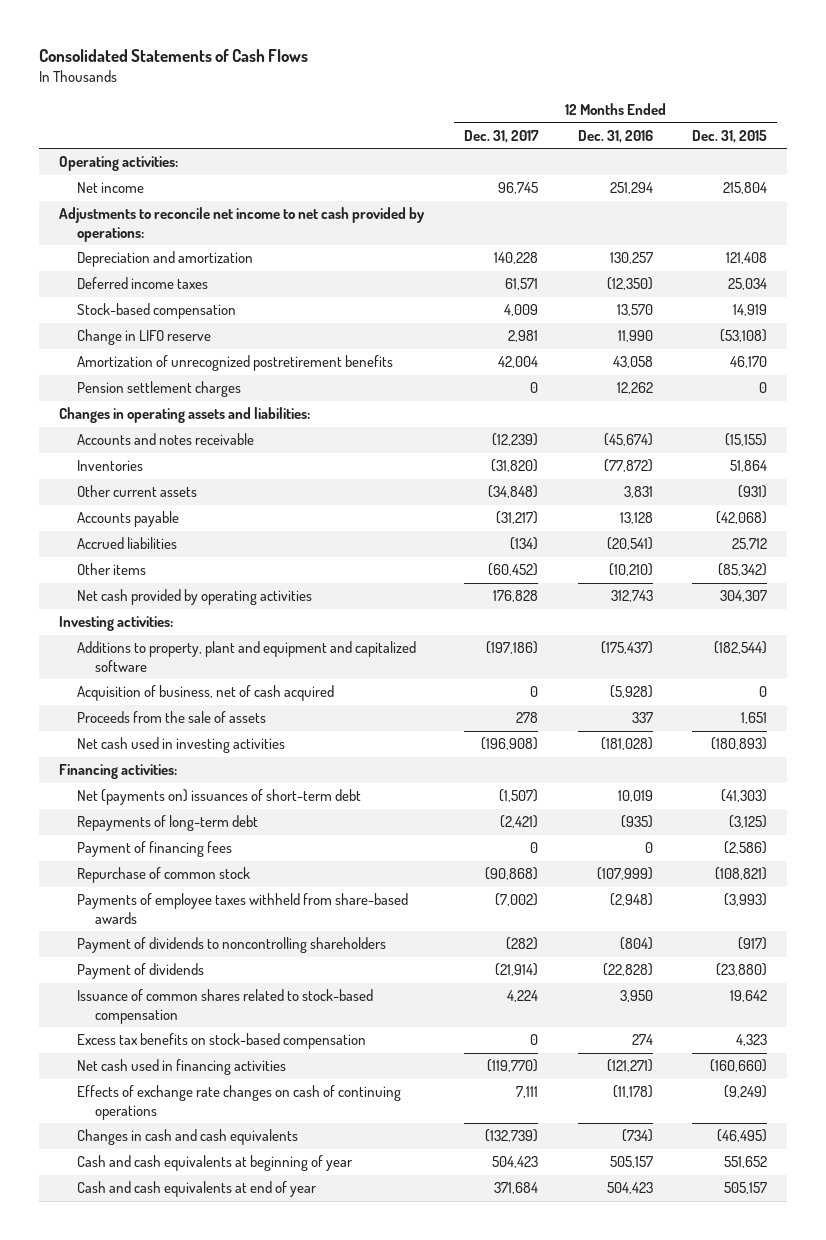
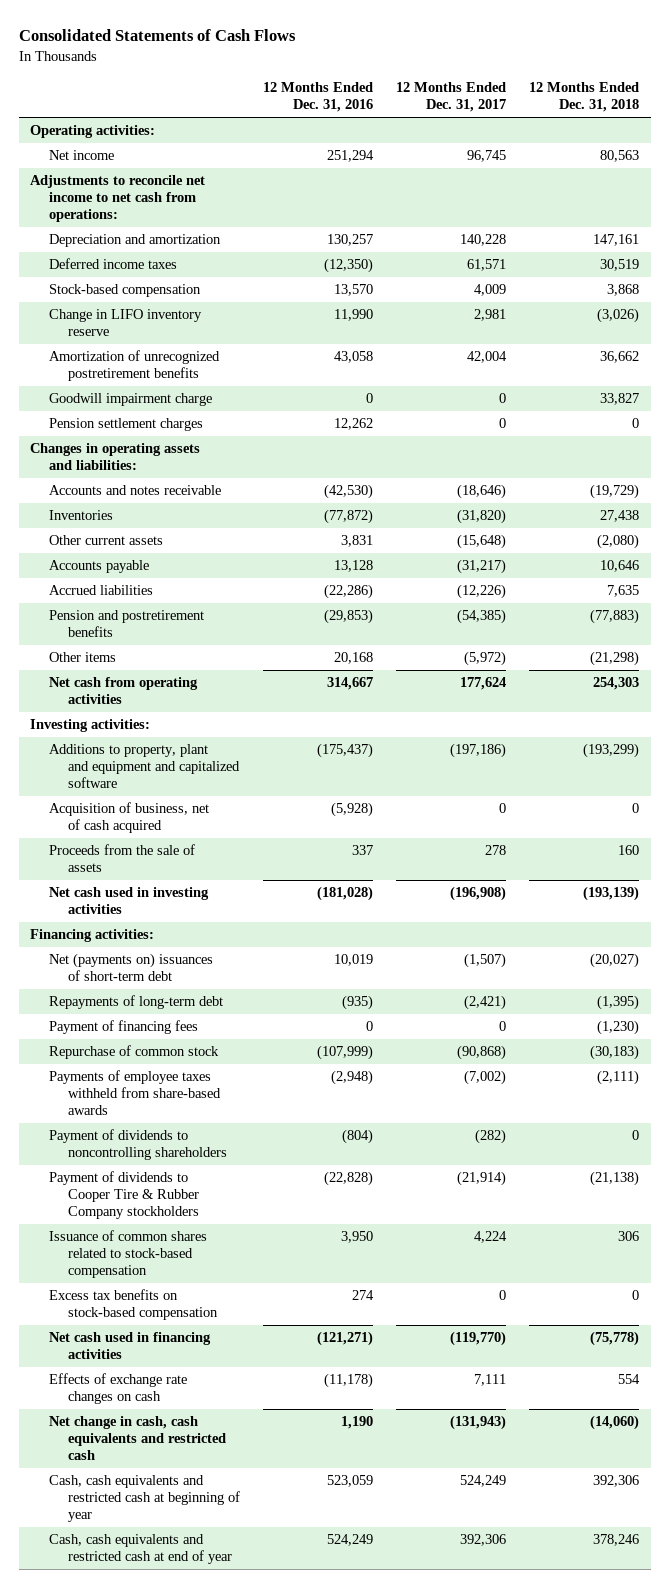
- | 12 Months Ended Dec. 31, 2017 | 12 Months Ended Dec. 31, 2016 | 12 Months Ended Dec. 31, 2015
+ | 12 Months Ended Dec. 31, 2016 | 12 Months Ended Dec. 31, 2017 | 12 Months Ended Dec. 31, 2018
- Adjustments to reconcile net income to net cash provided by operations:
+ Adjustments to reconcile net income to net cash from operations:
- Change in LIFO reserve | 2,981 | 11,990 | (53,108)
+ Change in LIFO inventory reserve | 11,990 | 2,981 | (3,026)
+ Goodwill impairment charge | 0 | 0 | 33,827
- Accounts and notes receivable | (12,239) | (45,674) | (15,155)
+ Accounts and notes receivable | (42,530) | (18,646) | (19,729)
- Other current assets | (34,848) | 3,831 | (931)
+ Other current assets | 3,831 | (15,648) | (2,080)
- Accrued liabilities | (134) | (20,541) | 25,712
- Other items | (60,452) | (10,210) | (85,342)
- Net cash provided by operating activities | 176,828 | 312,743 | 304,307
+ Accrued liabilities | (22,286) | (12,226) | 7,635
+ Pension and postretirement benefits | (29,853) | (54,385) | (77,883)
+ Other items | 20,168 | (5,972) | (21,298)
+ Net cash from operating activities | 314,667 | 177,624 | 254,303
- Payment of dividends | (21,914) | (22,828) | (23,880)
+ Payment of dividends to Cooper Tire & Rubber Company stockholders | (22,828) | (21,914) | (21,138)
- Effects of exchange rate changes on cash of continuing operations | 7,111 | (11,178) | (9,249)
- Changes in cash and cash equivalents | (132,739) | (734) | (46,495)
- Cash and cash equivalents at beginning of year | 504,423 | 505,157 | 551,652
- Cash and cash equivalents at end of year | 371,684 | 504,423 | 505,157
+ Effects of exchange rate changes on cash | (11,178) | 7,111 | 554
+ Net change in cash, cash equivalents and restricted cash | 1,190 | (131,943) | (14,060)
+ Cash, cash equivalents and restricted cash at beginning of year | 523,059 | 524,249 | 392,306
+ Cash, cash equivalents and restricted cash at end of year | 524,249 | 392,306 | 378,246

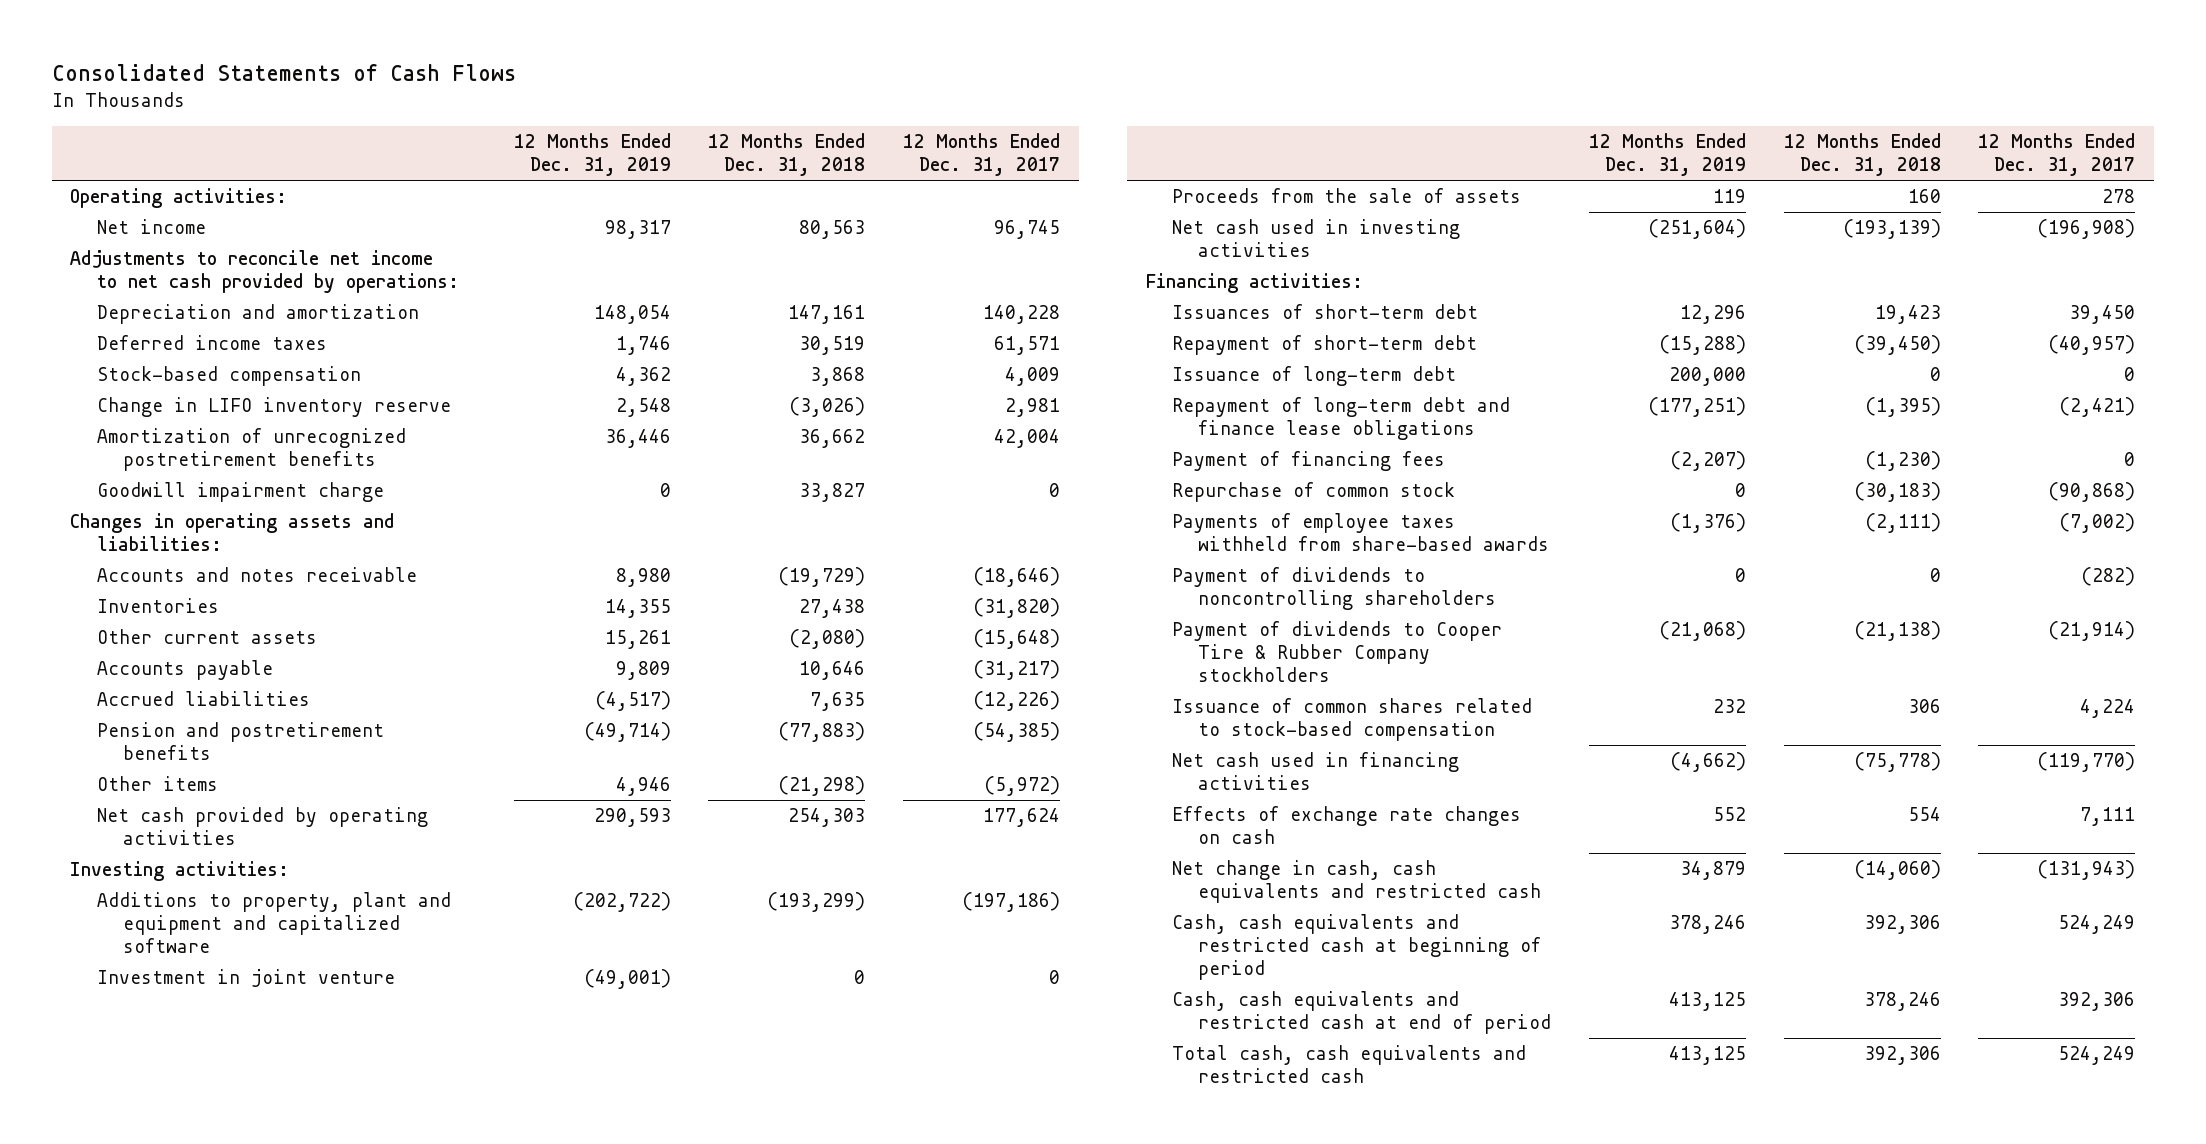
- | 12 Months Ended Dec. 31, 2016 | 12 Months Ended Dec. 31, 2017 | 12 Months Ended Dec. 31, 2018
+ | 12 Months Ended Dec. 31, 2019 | 12 Months Ended Dec. 31, 2018 | 12 Months Ended Dec. 31, 2017
- Adjustments to reconcile net income to net cash from operations:
+ Adjustments to reconcile net income to net cash provided by operations:
- Pension settlement charges | 12,262 | 0 | 0
- Net cash from operating activities | 314,667 | 177,624 | 254,303
+ Net cash provided by operating activities | 290,593 | 254,303 | 177,624
- Acquisition of business, net of cash acquired | (5,928) | 0 | 0
+ Investment in joint venture | (49,001) | 0 | 0
- Net (payments on) issuances of short-term debt | 10,019 | (1,507) | (20,027)
- Repayments of long-term debt | (935) | (2,421) | (1,395)
+ Issuances of short-term debt | 12,296 | 19,423 | 39,450
+ Repayment of short-term debt | (15,288) | (39,450) | (40,957)
+ Issuance of long-term debt | 200,000 | 0 | 0
+ Repayment of long-term debt and finance lease obligations | (177,251) | (1,395) | (2,421)
- Excess tax benefits on stock-based compensation | 274 | 0 | 0
- Cash, cash equivalents and restricted cash at beginning of year | 523,059 | 524,249 | 392,306
- Cash, cash equivalents and restricted cash at end of year | 524,249 | 392,306 | 378,246
+ Cash, cash equivalents and restricted cash at beginning of period | 378,246 | 392,306 | 524,249
+ Cash, cash equivalents and restricted cash at end of period | 413,125 | 378,246 | 392,306
+ Total cash, cash equivalents and restricted cash | 413,125 | 392,306 | 524,249

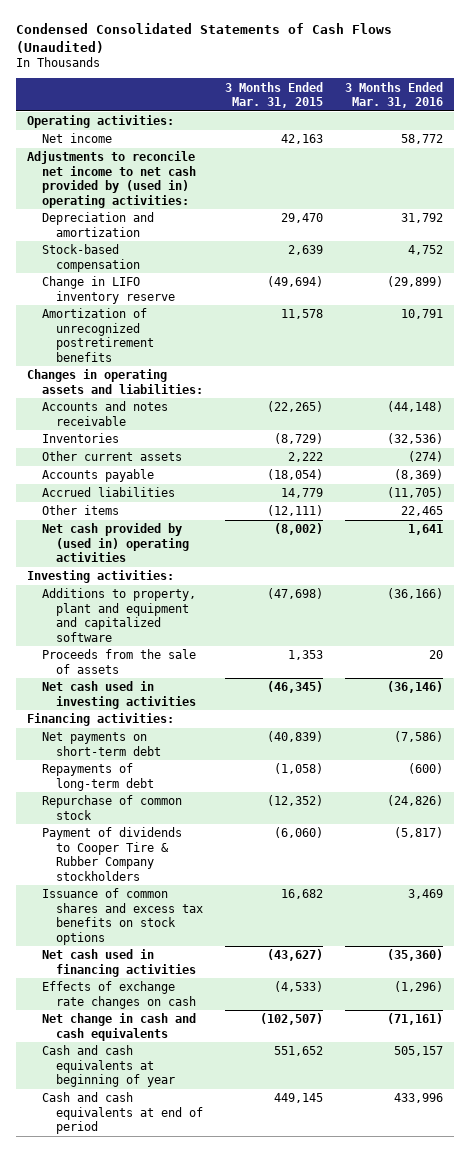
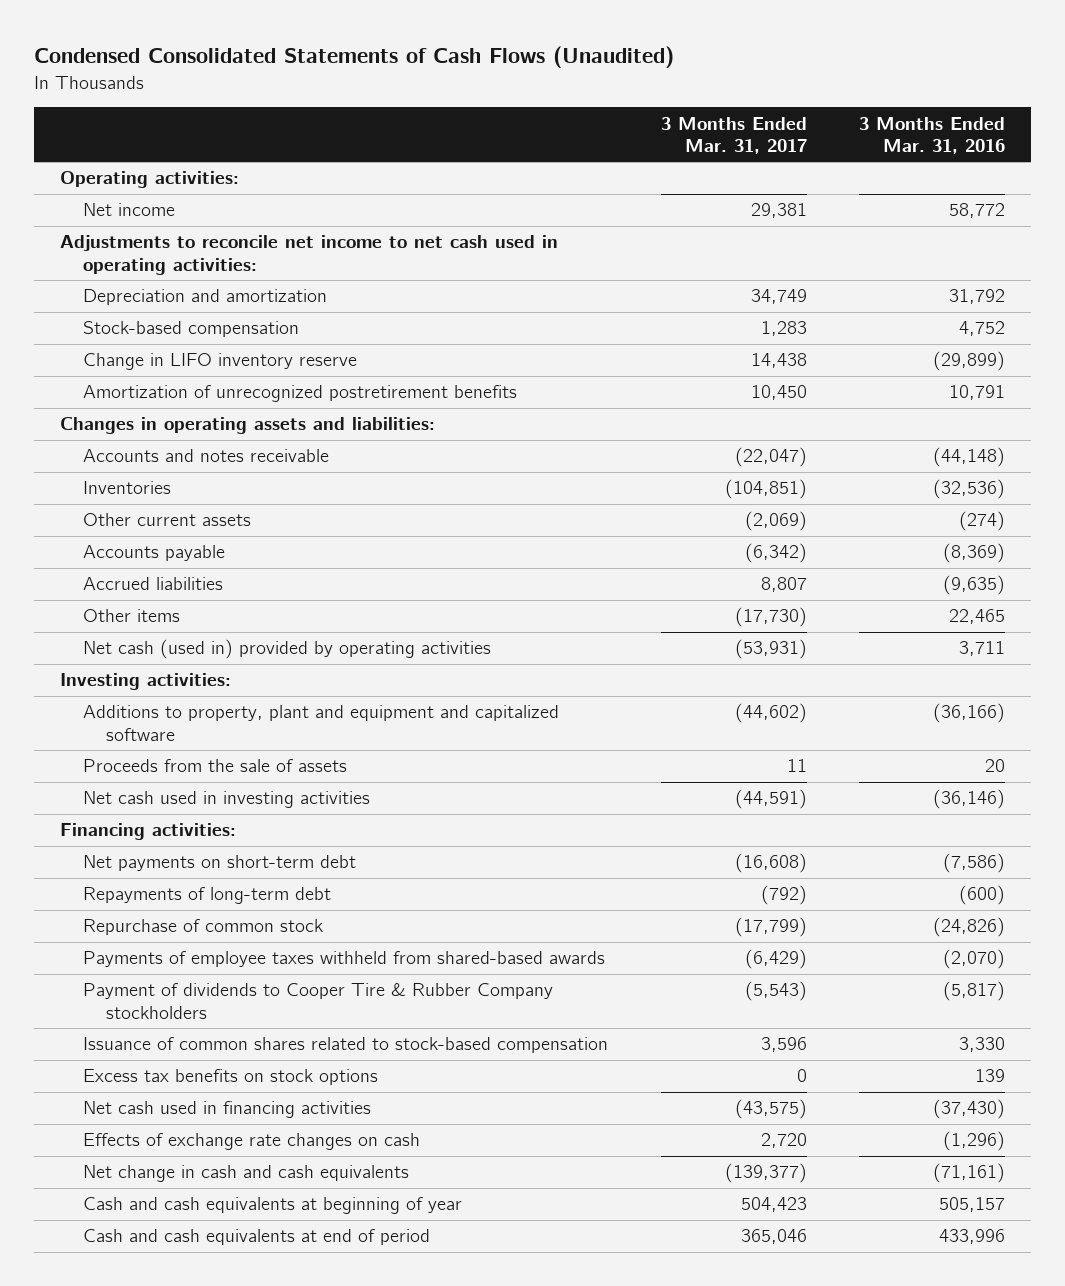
- | 3 Months Ended Mar. 31, 2015 | 3 Months Ended Mar. 31, 2016
+ | 3 Months Ended Mar. 31, 2017 | 3 Months Ended Mar. 31, 2016
- Adjustments to reconcile net income to net cash provided by (used in) operating activities:
+ Adjustments to reconcile net income to net cash used in operating activities:
- Accrued liabilities | 14,779 | (11,705)
+ Accrued liabilities | 8,807 | (9,635)
- Net cash provided by (used in) operating activities | (8,002) | 1,641
+ Net cash (used in) provided by operating activities | (53,931) | 3,711
+ Payments of employee taxes withheld from shared-based awards | (6,429) | (2,070)
- Issuance of common shares and excess tax benefits on stock options | 16,682 | 3,469
- Net cash used in financing activities | (43,627) | (35,360)
+ Issuance of common shares related to stock-based compensation | 3,596 | 3,330
+ Excess tax benefits on stock options | 0 | 139
+ Net cash used in financing activities | (43,575) | (37,430)

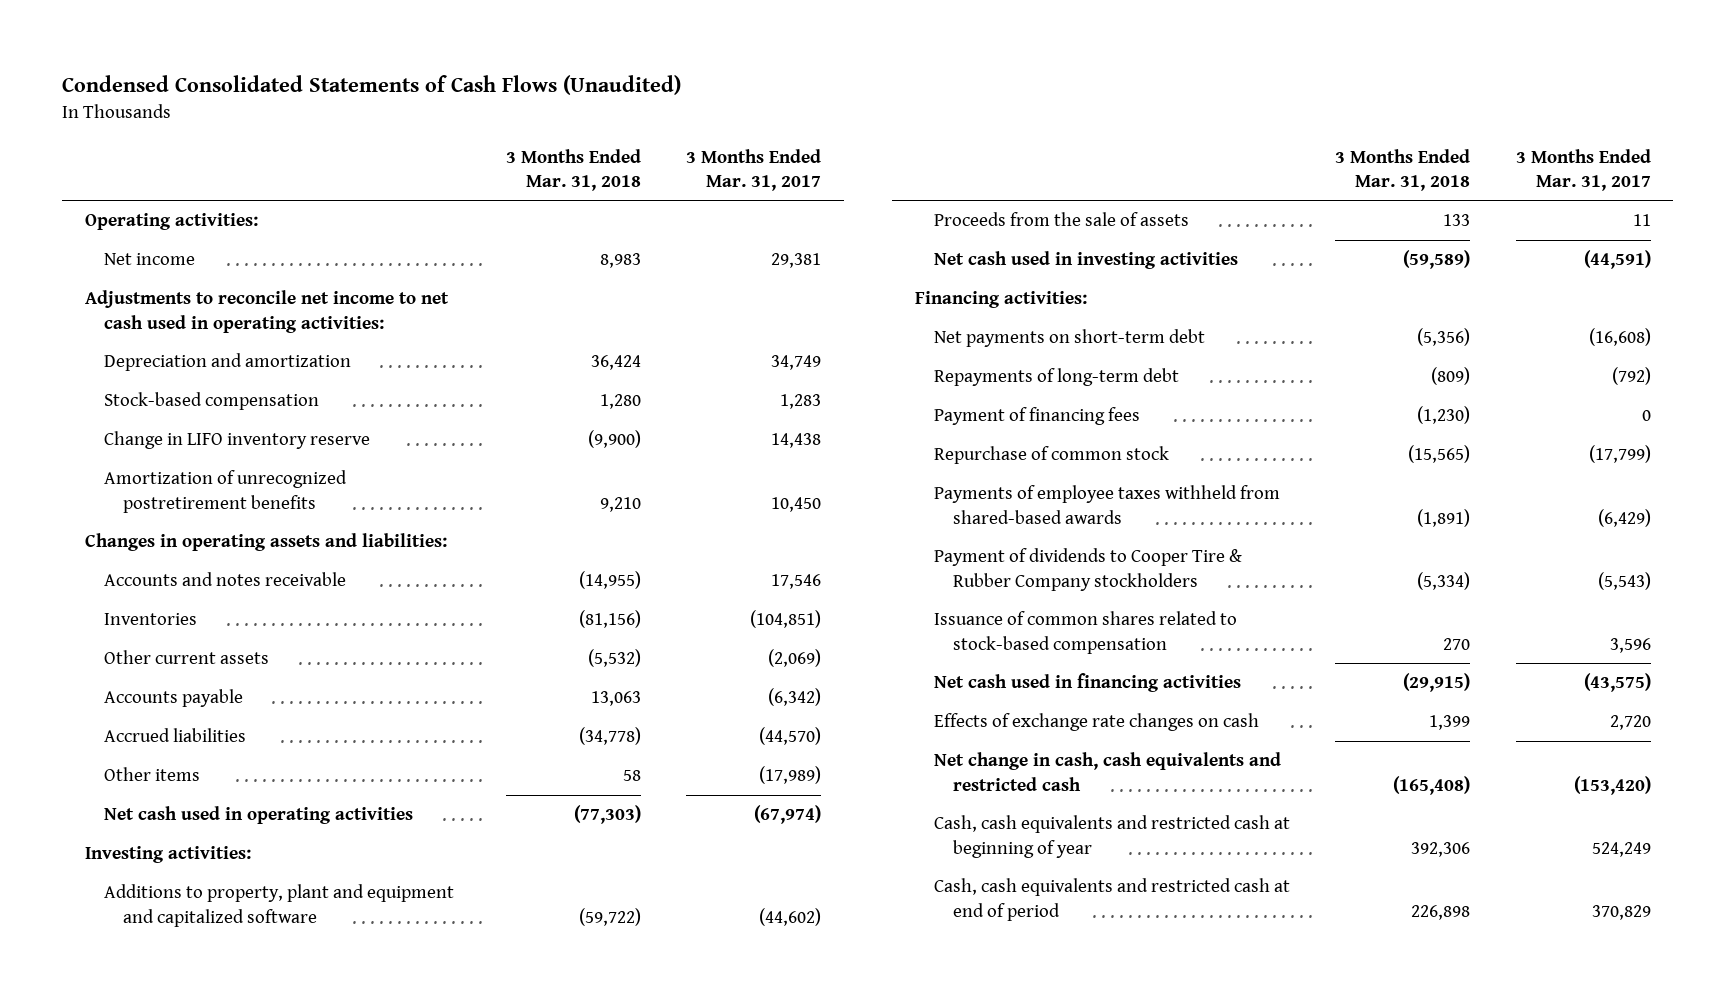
- | 3 Months Ended Mar. 31, 2017 | 3 Months Ended Mar. 31, 2016
+ | 3 Months Ended Mar. 31, 2018 | 3 Months Ended Mar. 31, 2017
- Accounts and notes receivable | (22,047) | (44,148)
+ Accounts and notes receivable | (14,955) | 17,546
- Accrued liabilities | 8,807 | (9,635)
- Other items | (17,730) | 22,465
- Net cash (used in) provided by operating activities | (53,931) | 3,711
+ Accrued liabilities | (34,778) | (44,570)
+ Other items | 58 | (17,989)
+ Net cash used in operating activities | (77,303) | (67,974)
+ Payment of financing fees | (1,230) | 0
- Excess tax benefits on stock options | 0 | 139
- Net change in cash and cash equivalents | (139,377) | (71,161)
- Cash and cash equivalents at beginning of year | 504,423 | 505,157
- Cash and cash equivalents at end of period | 365,046 | 433,996
+ Net change in cash, cash equivalents and restricted cash | (165,408) | (153,420)
+ Cash, cash equivalents and restricted cash at beginning of year | 392,306 | 524,249
+ Cash, cash equivalents and restricted cash at end of period | 226,898 | 370,829

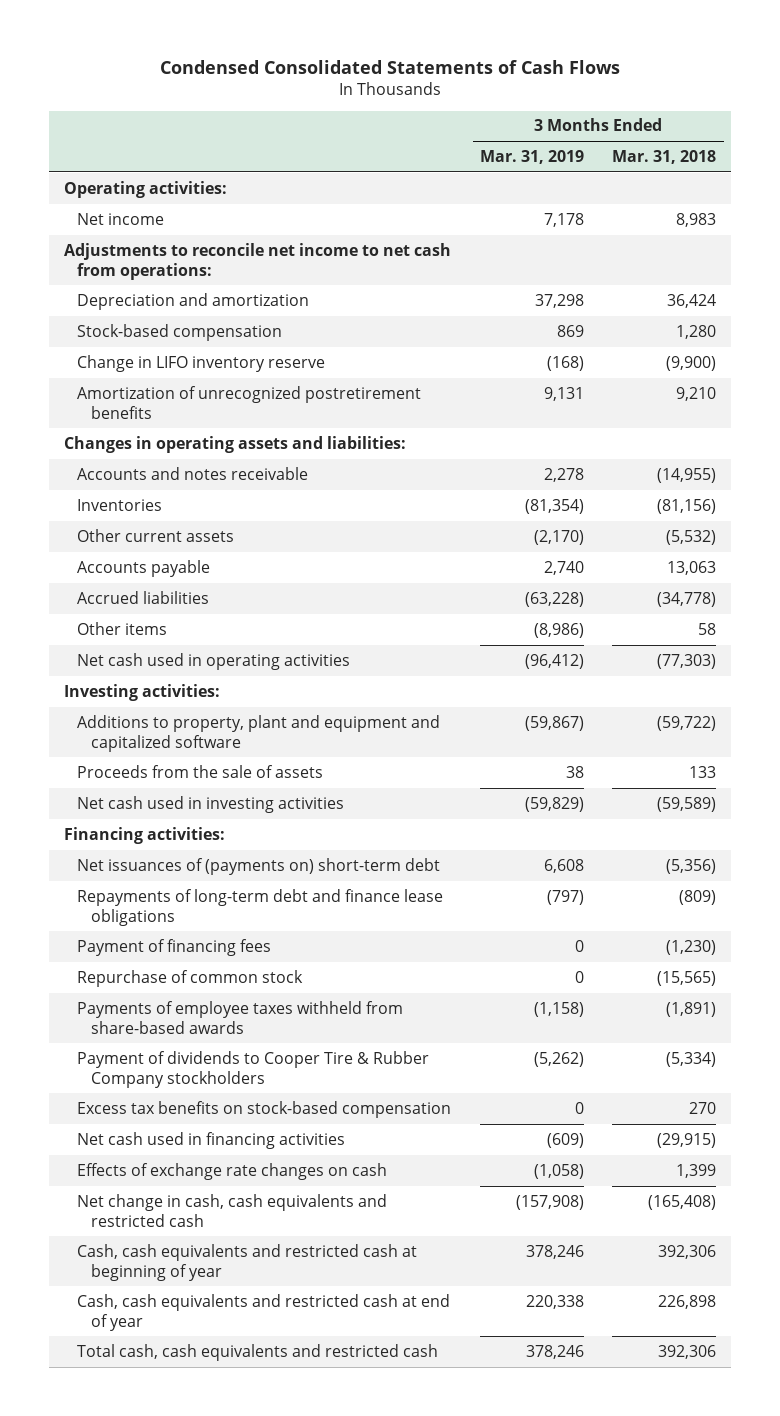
- Condensed Consolidated Statements of Cash Flows (Unaudited)
+ Condensed Consolidated Statements of Cash Flows
- | 3 Months Ended Mar. 31, 2018 | 3 Months Ended Mar. 31, 2017
+ | 3 Months Ended Mar. 31, 2019 | 3 Months Ended Mar. 31, 2018
- Adjustments to reconcile net income to net cash used in operating activities:
+ Adjustments to reconcile net income to net cash from operations:
- Net payments on short-term debt | (5,356) | (16,608)
- Repayments of long-term debt | (809) | (792)
+ Net issuances of (payments on) short-term debt | 6,608 | (5,356)
+ Repayments of long-term debt and finance lease obligations | (797) | (809)
- Payments of employee taxes withheld from shared-based awards | (1,891) | (6,429)
+ Payments of employee taxes withheld from share-based awards | (1,158) | (1,891)
- Issuance of common shares related to stock-based compensation | 270 | 3,596
+ Excess tax benefits on stock-based compensation | 0 | 270
- Cash, cash equivalents and restricted cash at end of period | 226,898 | 370,829
+ Cash, cash equivalents and restricted cash at end of year | 220,338 | 226,898
+ Total cash, cash equivalents and restricted cash | 378,246 | 392,306

